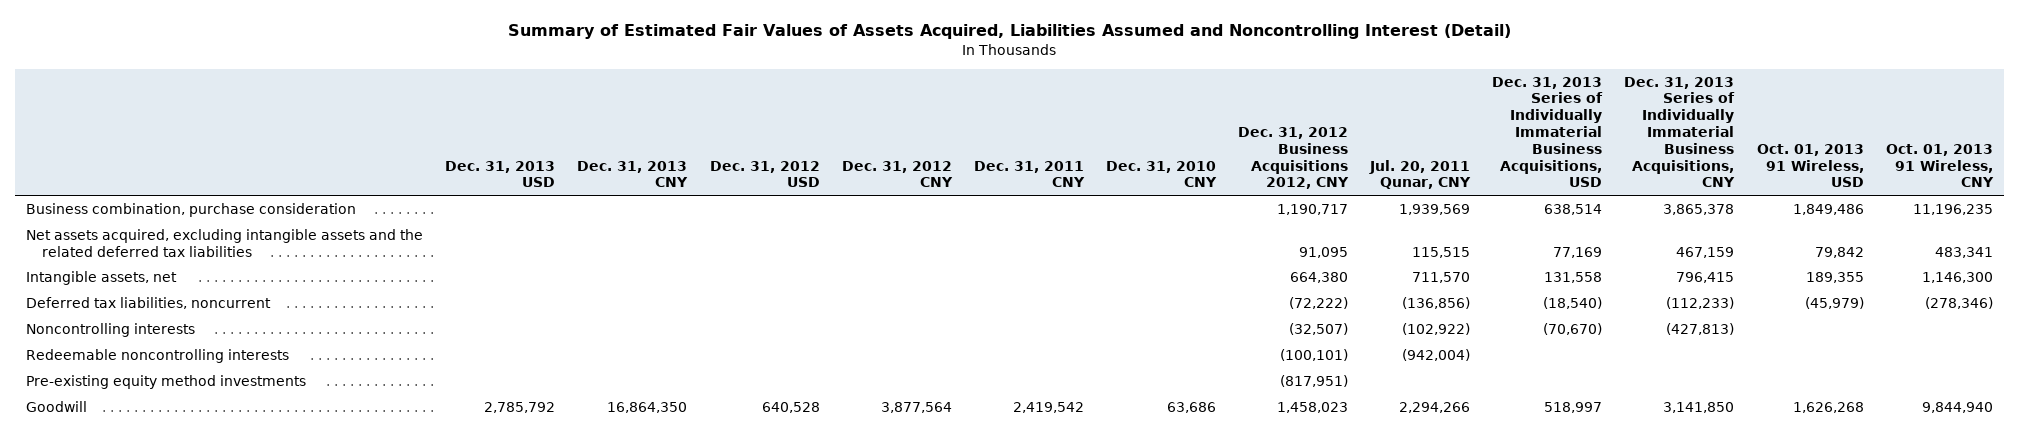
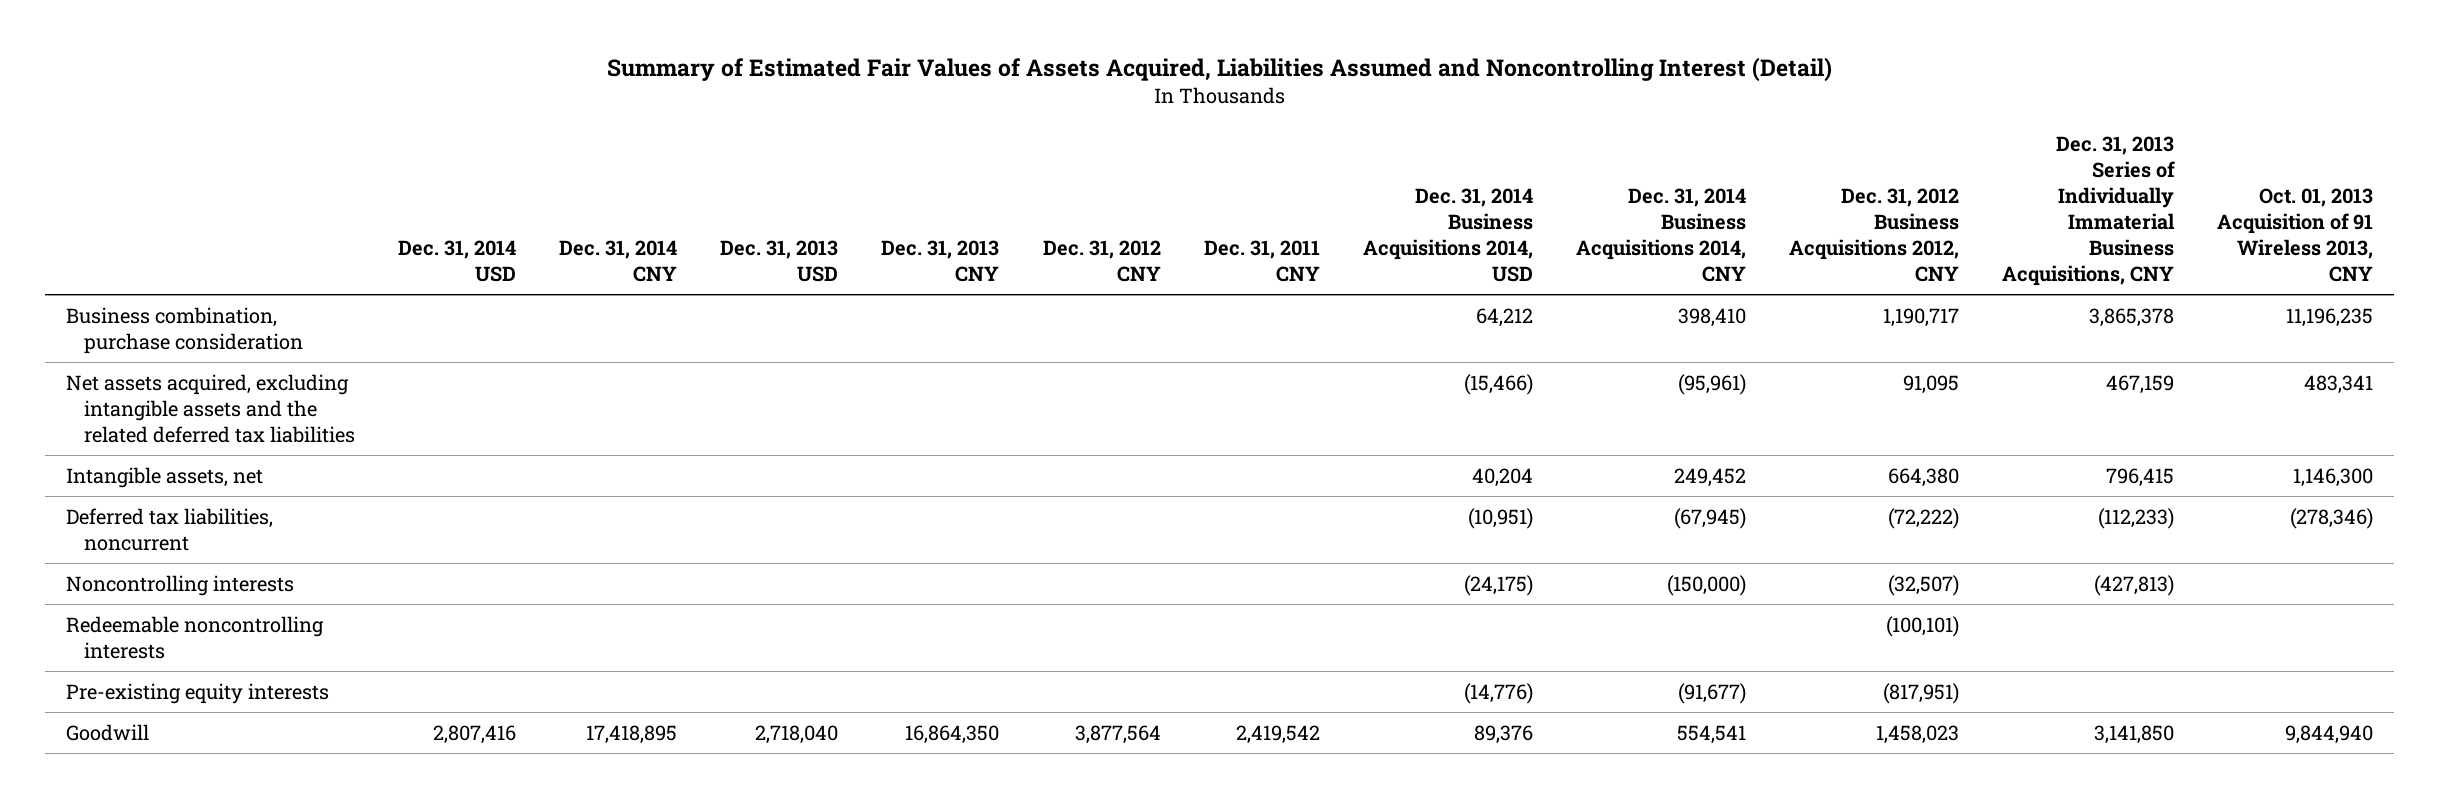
- | Dec. 31, 2013 USD | Dec. 31, 2013 CNY | Dec. 31, 2012 USD | Dec. 31, 2012 CNY | Dec. 31, 2011 CNY | Dec. 31, 2010 CNY | Dec. 31, 2012 Business Acquisitions 2012, CNY | Jul. 20, 2011 Qunar, CNY | Dec. 31, 2013 Series of Individually Immaterial Business Acquisitions, USD | Dec. 31, 2013 Series of Individually Immaterial Business Acquisitions, CNY | Oct. 01, 2013 91 Wireless, USD | Oct. 01, 2013 91 Wireless, CNY
+ | Dec. 31, 2014 USD | Dec. 31, 2014 CNY | Dec. 31, 2013 USD | Dec. 31, 2013 CNY | Dec. 31, 2012 CNY | Dec. 31, 2011 CNY | Dec. 31, 2014 Business Acquisitions 2014, USD | Dec. 31, 2014 Business Acquisitions 2014, CNY | Dec. 31, 2012 Business Acquisitions 2012, CNY | Dec. 31, 2013 Series of Individually Immaterial Business Acquisitions, CNY | Oct. 01, 2013 Acquisition of 91 Wireless 2013, CNY
- Pre-existing equity method investments | | | | | | | (817,951) | | | | |
- Goodwill | 2,785,792 | 16,864,350 | 640,528 | 3,877,564 | 2,419,542 | 63,686 | 1,458,023 | 2,294,266 | 518,997 | 3,141,850 | 1,626,268 | 9,844,940
+ Pre-existing equity interests | | | | | | | (14,776) | (91,677) | (817,951) | |
+ Goodwill | 2,807,416 | 17,418,895 | 2,718,040 | 16,864,350 | 3,877,564 | 2,419,542 | 89,376 | 554,541 | 1,458,023 | 3,141,850 | 9,844,940

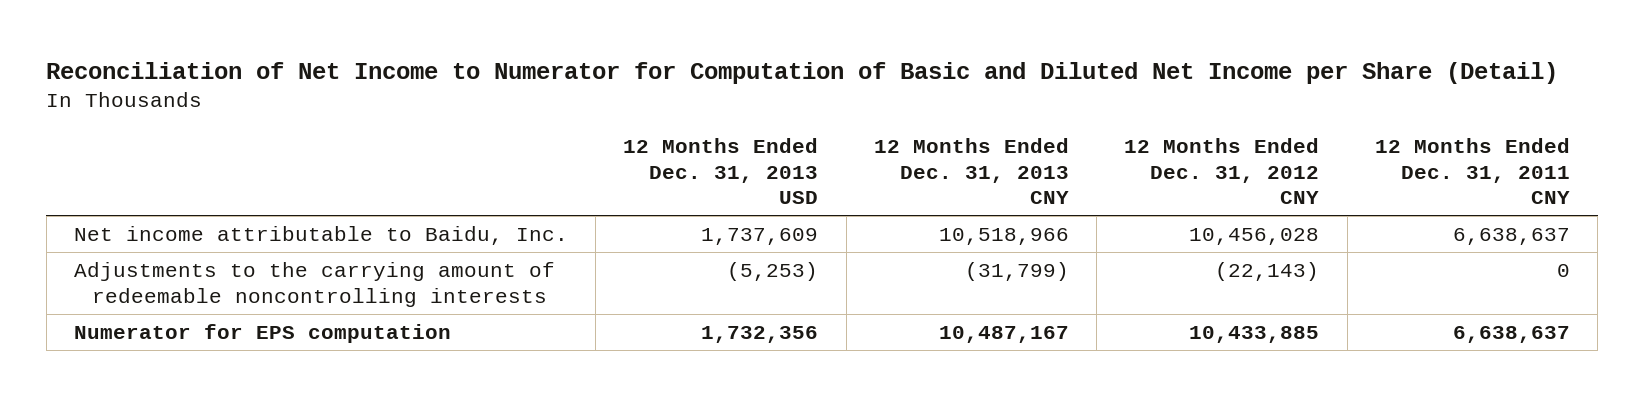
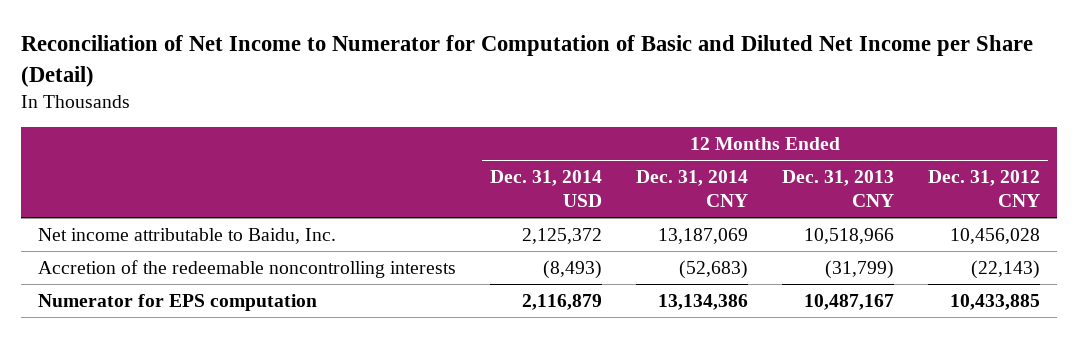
- | 12 Months Ended Dec. 31, 2013 USD | 12 Months Ended Dec. 31, 2013 CNY | 12 Months Ended Dec. 31, 2012 CNY | 12 Months Ended Dec. 31, 2011 CNY
+ | 12 Months Ended Dec. 31, 2014 USD | 12 Months Ended Dec. 31, 2014 CNY | 12 Months Ended Dec. 31, 2013 CNY | 12 Months Ended Dec. 31, 2012 CNY
- Adjustments to the carrying amount of redeemable noncontrolling interests | (5,253) | (31,799) | (22,143) | 0
+ Accretion of the redeemable noncontrolling interests | (8,493) | (52,683) | (31,799) | (22,143)

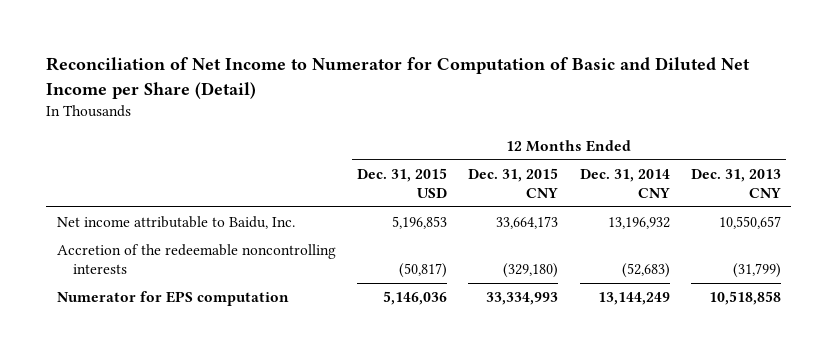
- | 12 Months Ended Dec. 31, 2014 USD | 12 Months Ended Dec. 31, 2014 CNY | 12 Months Ended Dec. 31, 2013 CNY | 12 Months Ended Dec. 31, 2012 CNY
+ | 12 Months Ended Dec. 31, 2015 USD | 12 Months Ended Dec. 31, 2015 CNY | 12 Months Ended Dec. 31, 2014 CNY | 12 Months Ended Dec. 31, 2013 CNY
- Net income attributable to Baidu, Inc. | 2,125,372 | 13,187,069 | 10,518,966 | 10,456,028
+ Net income attributable to Baidu, Inc. | 5,196,853 | 33,664,173 | 13,196,932 | 10,550,657
- Numerator for EPS computation | 2,116,879 | 13,134,386 | 10,487,167 | 10,433,885
+ Numerator for EPS computation | 5,146,036 | 33,334,993 | 13,144,249 | 10,518,858

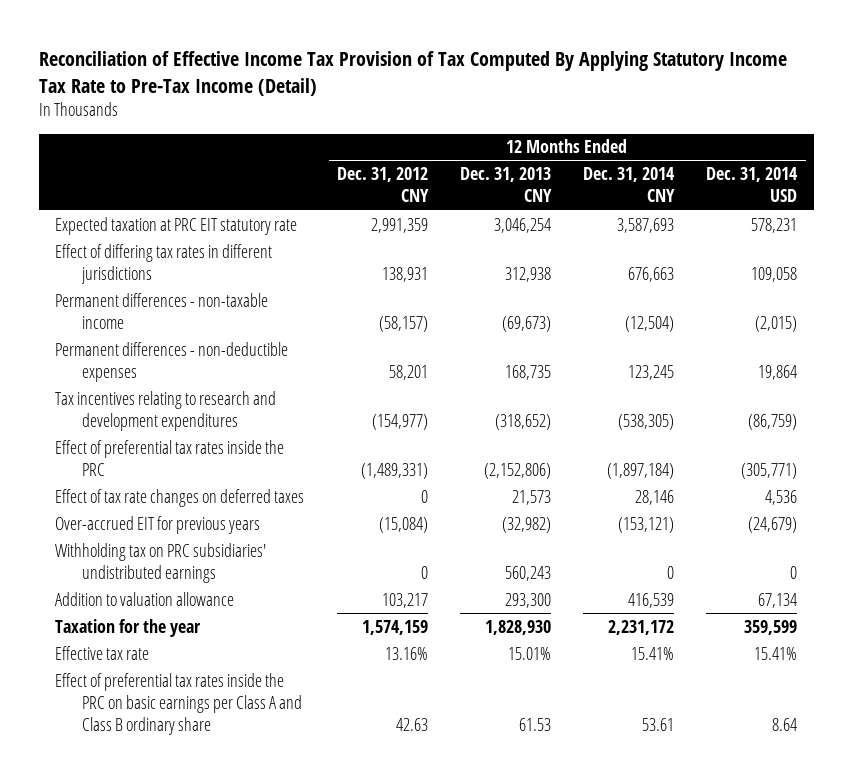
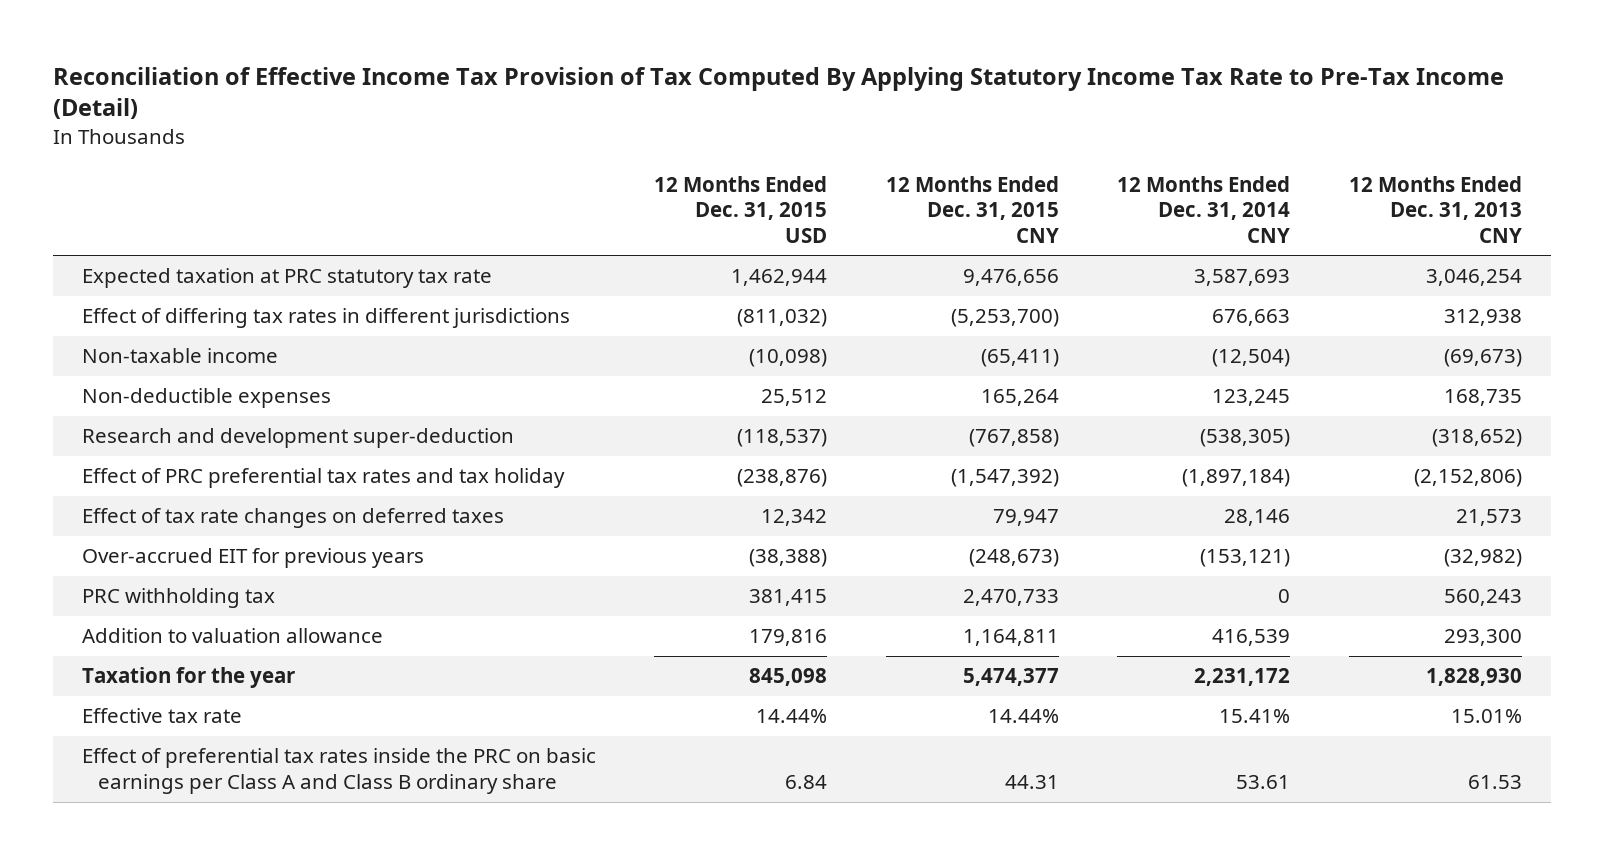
- | 12 Months Ended Dec. 31, 2012 CNY | 12 Months Ended Dec. 31, 2013 CNY | 12 Months Ended Dec. 31, 2014 CNY | 12 Months Ended Dec. 31, 2014 USD
+ | 12 Months Ended Dec. 31, 2015 USD | 12 Months Ended Dec. 31, 2015 CNY | 12 Months Ended Dec. 31, 2014 CNY | 12 Months Ended Dec. 31, 2013 CNY
- Expected taxation at PRC EIT statutory rate | 2,991,359 | 3,046,254 | 3,587,693 | 578,231
+ Expected taxation at PRC statutory tax rate | 1,462,944 | 9,476,656 | 3,587,693 | 3,046,254
- Permanent differences - non-taxable income | (58,157) | (69,673) | (12,504) | (2,015)
- Permanent differences - non-deductible expenses | 58,201 | 168,735 | 123,245 | 19,864
- Tax incentives relating to research and development expenditures | (154,977) | (318,652) | (538,305) | (86,759)
- Effect of preferential tax rates inside the PRC | (1,489,331) | (2,152,806) | (1,897,184) | (305,771)
+ Non-taxable income | (10,098) | (65,411) | (12,504) | (69,673)
+ Non-deductible expenses | 25,512 | 165,264 | 123,245 | 168,735
+ Research and development super-deduction | (118,537) | (767,858) | (538,305) | (318,652)
+ Effect of PRC preferential tax rates and tax holiday | (238,876) | (1,547,392) | (1,897,184) | (2,152,806)
- Withholding tax on PRC subsidiaries' undistributed earnings | 0 | 560,243 | 0 | 0
+ PRC withholding tax | 381,415 | 2,470,733 | 0 | 560,243

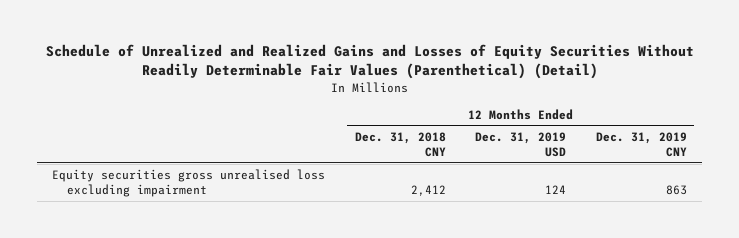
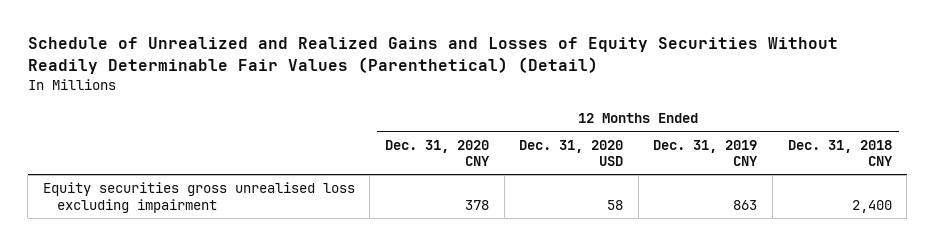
- | 12 Months Ended Dec. 31, 2018 CNY | 12 Months Ended Dec. 31, 2019 USD | 12 Months Ended Dec. 31, 2019 CNY
+ | 12 Months Ended Dec. 31, 2020 CNY | 12 Months Ended Dec. 31, 2020 USD | 12 Months Ended Dec. 31, 2019 CNY | 12 Months Ended Dec. 31, 2018 CNY
- Equity securities gross unrealised loss excluding impairment | 2,412 | 124 | 863
+ Equity securities gross unrealised loss excluding impairment | 378 | 58 | 863 | 2,400

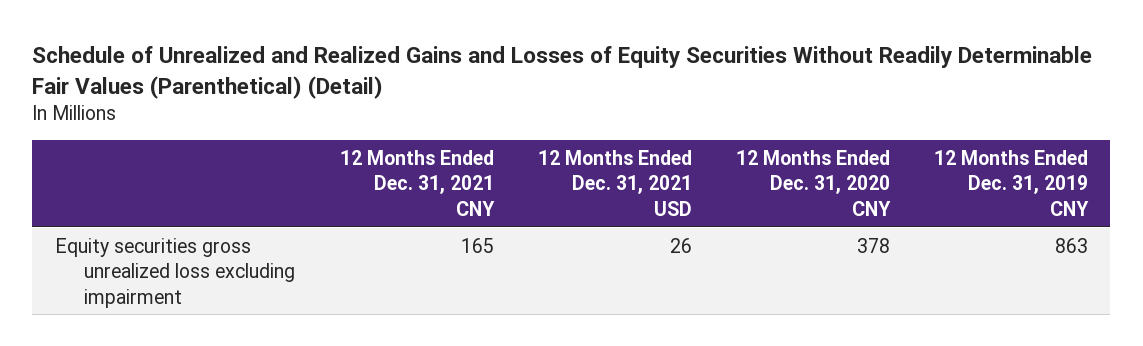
- | 12 Months Ended Dec. 31, 2020 CNY | 12 Months Ended Dec. 31, 2020 USD | 12 Months Ended Dec. 31, 2019 CNY | 12 Months Ended Dec. 31, 2018 CNY
+ | 12 Months Ended Dec. 31, 2021 CNY | 12 Months Ended Dec. 31, 2021 USD | 12 Months Ended Dec. 31, 2020 CNY | 12 Months Ended Dec. 31, 2019 CNY
- Equity securities gross unrealised loss excluding impairment | 378 | 58 | 863 | 2,400
+ Equity securities gross unrealized loss excluding impairment | 165 | 26 | 378 | 863

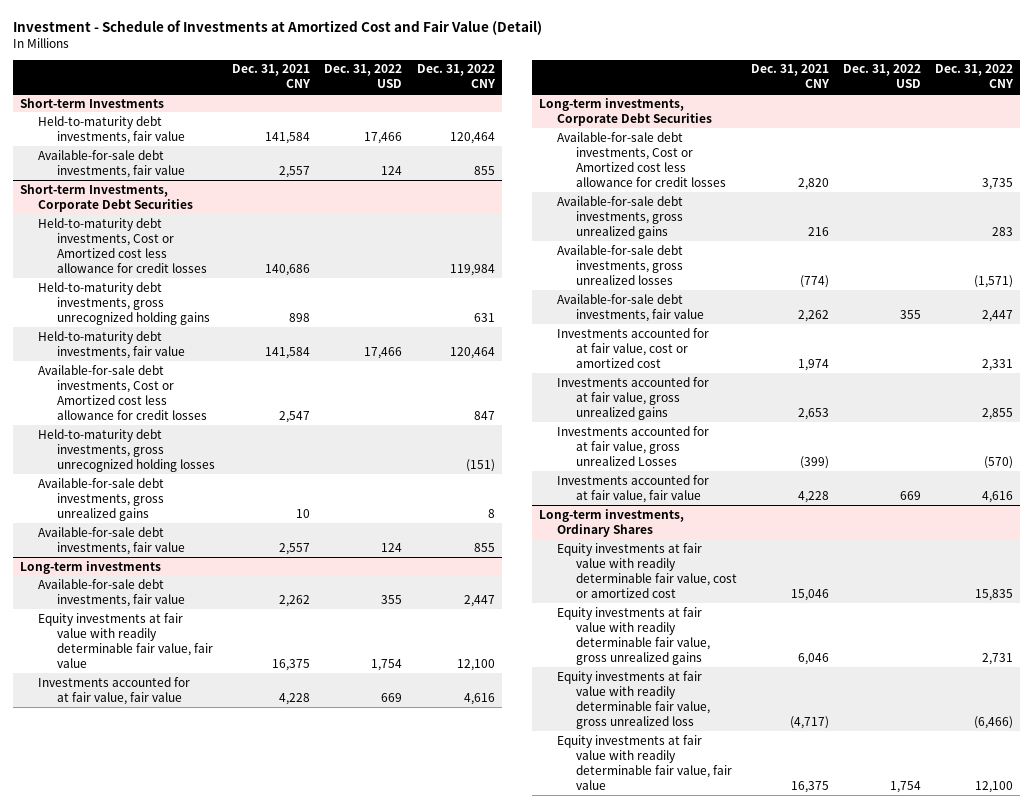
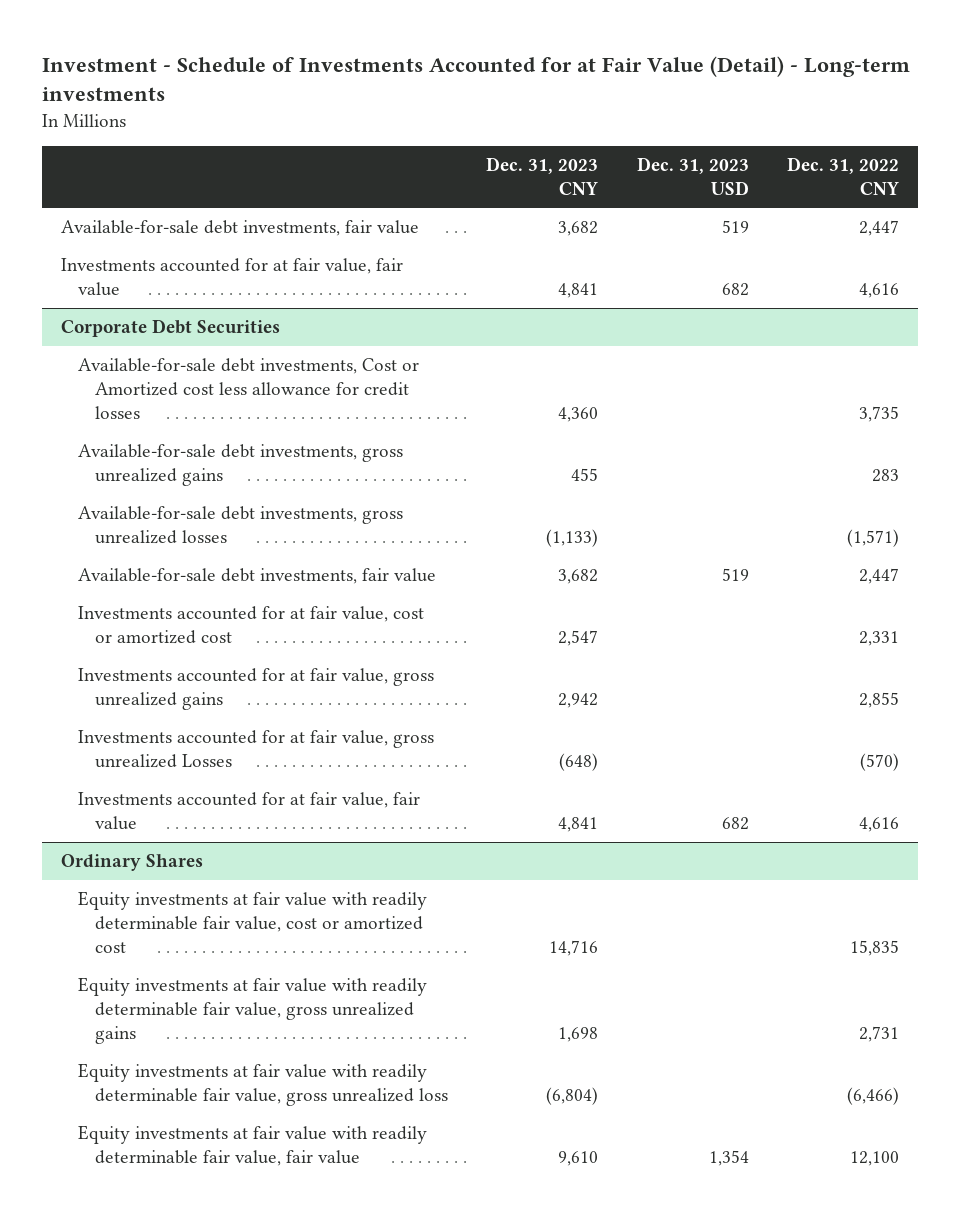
- Investment - Schedule of Investments at Amortized Cost and Fair Value (Detail)
+ Investment - Schedule of Investments Accounted for at Fair Value (Detail) - Long-term investments
- | Dec. 31, 2021 CNY | Dec. 31, 2022 USD | Dec. 31, 2022 CNY
+ | Dec. 31, 2023 CNY | Dec. 31, 2023 USD | Dec. 31, 2022 CNY
- Short-term Investments
- Held-to-maturity debt investments, fair value | 141,584 | 17,466 | 120,464
- Available-for-sale debt investments, fair value | 2,557 | 124 | 855
- Short-term Investments, Corporate Debt Securities
- Held-to-maturity debt investments, Cost or Amortized cost less allowance for credit losses | 140,686 | | 119,984
- Held-to-maturity debt investments, gross unrecognized holding gains | 898 | | 631
- Held-to-maturity debt investments, fair value | 141,584 | 17,466 | 120,464
- Available-for-sale debt investments, Cost or Amortized cost less allowance for credit losses | 2,547 | | 847
- Held-to-maturity debt investments, gross unrecognized holding losses | | | (151)
- Available-for-sale debt investments, gross unrealized gains | 10 | | 8
- Available-for-sale debt investments, fair value | 2,557 | 124 | 855
- Long-term investments
- Equity investments at fair value with readily determinable fair value, fair value | 16,375 | 1,754 | 12,100
- Long-term investments, Corporate Debt Securities
+ Corporate Debt Securities
- Long-term investments, Ordinary Shares
+ Ordinary Shares

